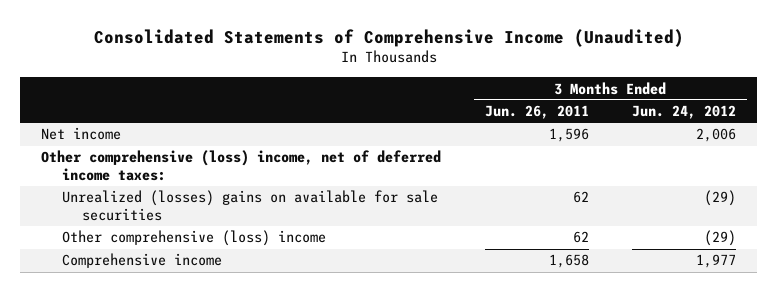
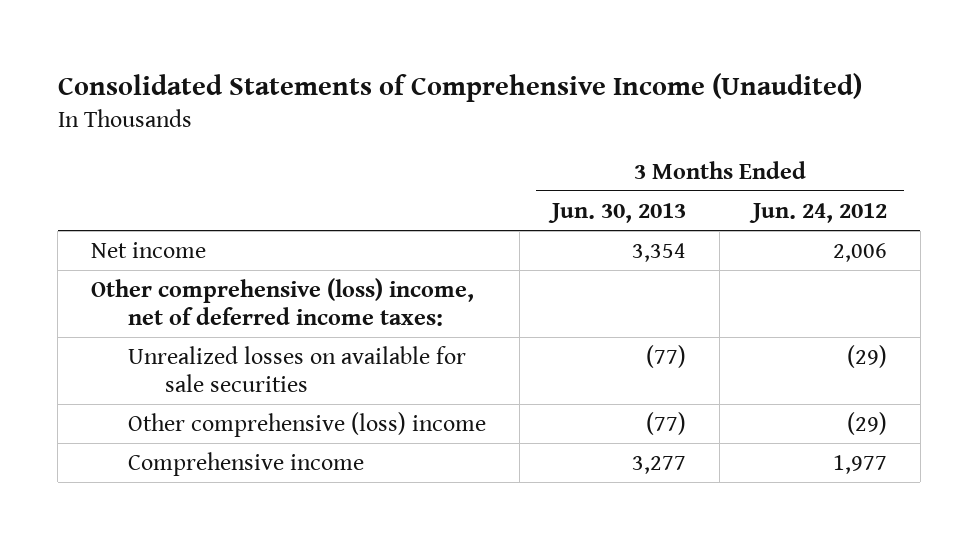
- | 3 Months Ended Jun. 26, 2011 | 3 Months Ended Jun. 24, 2012
+ | 3 Months Ended Jun. 30, 2013 | 3 Months Ended Jun. 24, 2012
- Unrealized (losses) gains on available for sale securities | 62 | (29)
+ Unrealized losses on available for sale securities | (77) | (29)

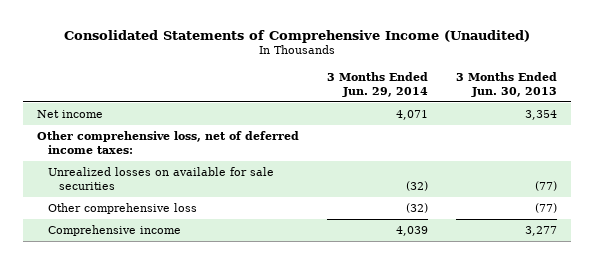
- | 3 Months Ended Jun. 30, 2013 | 3 Months Ended Jun. 24, 2012
+ | 3 Months Ended Jun. 29, 2014 | 3 Months Ended Jun. 30, 2013
- Other comprehensive (loss) income, net of deferred income taxes:
+ Other comprehensive loss, net of deferred income taxes:
- Other comprehensive (loss) income | (77) | (29)
+ Other comprehensive loss | (32) | (77)

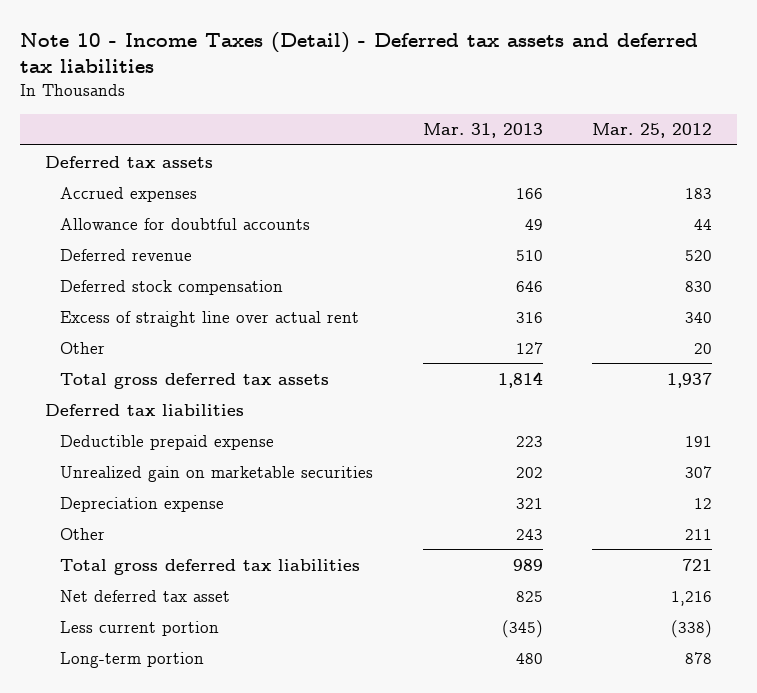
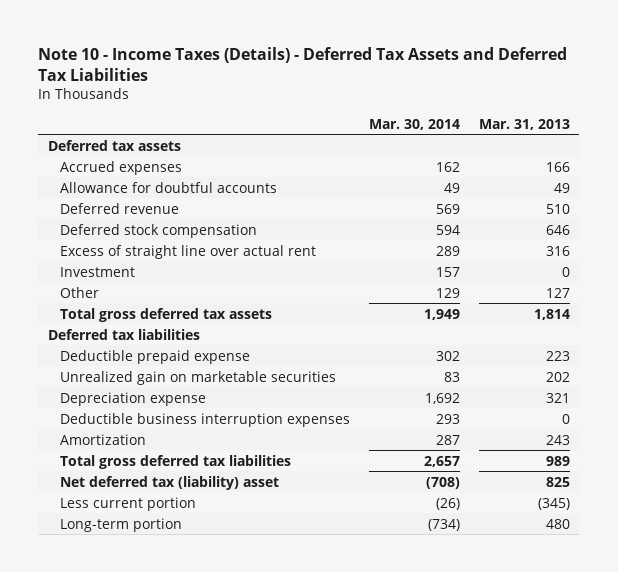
- Note 10 - Income Taxes (Detail) - Deferred tax assets and deferred tax liabilities
+ Note 10 - Income Taxes (Details) - Deferred Tax Assets and Deferred Tax Liabilities
- | Mar. 31, 2013 | Mar. 25, 2012
+ | Mar. 30, 2014 | Mar. 31, 2013
+ Investment | 157 | 0
- Other | 243 | 211
+ Deductible business interruption expenses | 293 | 0
+ Amortization | 287 | 243
- Net deferred tax asset | 825 | 1,216
+ Net deferred tax (liability) asset | (708) | 825

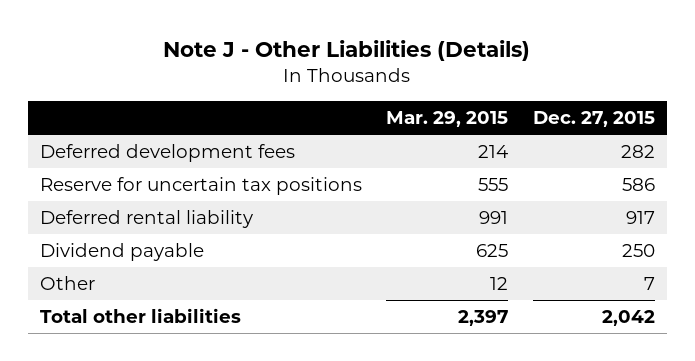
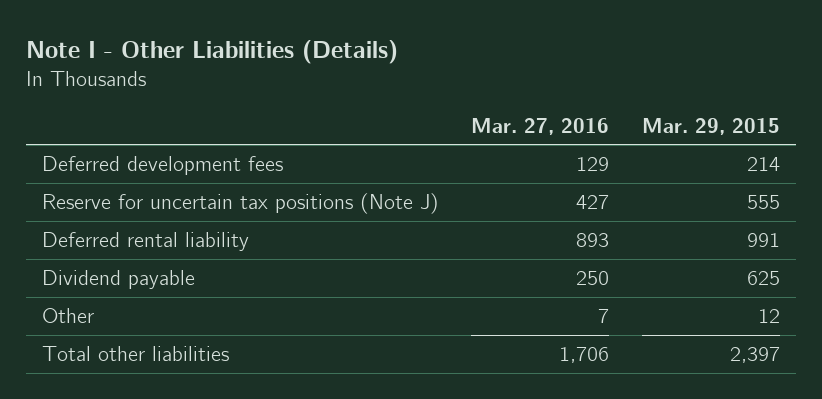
- Note J - Other Liabilities (Details)
+ Note I - Other Liabilities (Details)
- | Mar. 29, 2015 | Dec. 27, 2015
+ | Mar. 27, 2016 | Mar. 29, 2015
- Reserve for uncertain tax positions | 555 | 586
+ Reserve for uncertain tax positions (Note J) | 427 | 555

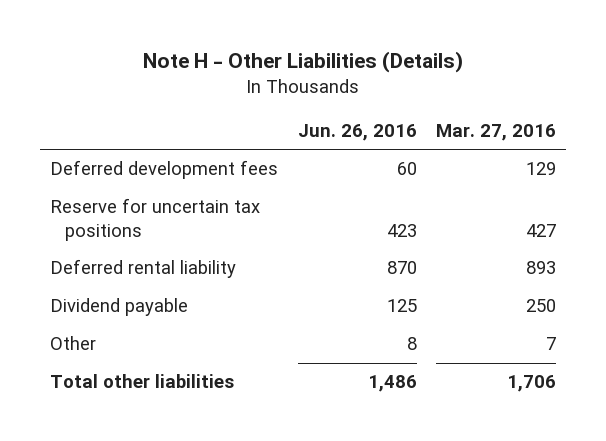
- Note I - Other Liabilities (Details)
+ Note H - Other Liabilities (Details)
- | Mar. 27, 2016 | Mar. 29, 2015
+ | Jun. 26, 2016 | Mar. 27, 2016
- Reserve for uncertain tax positions (Note J) | 427 | 555
+ Reserve for uncertain tax positions | 423 | 427

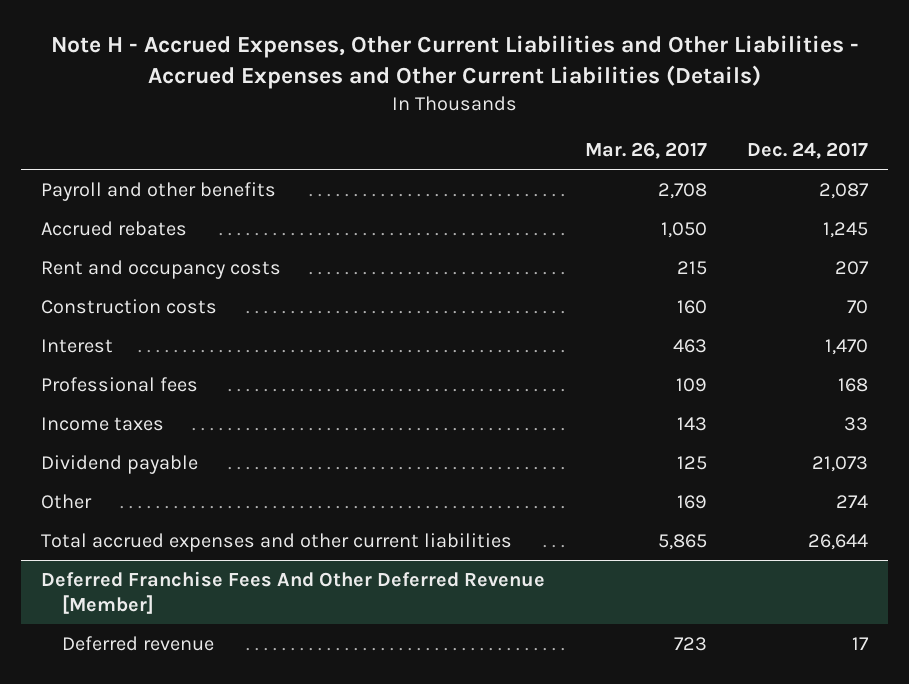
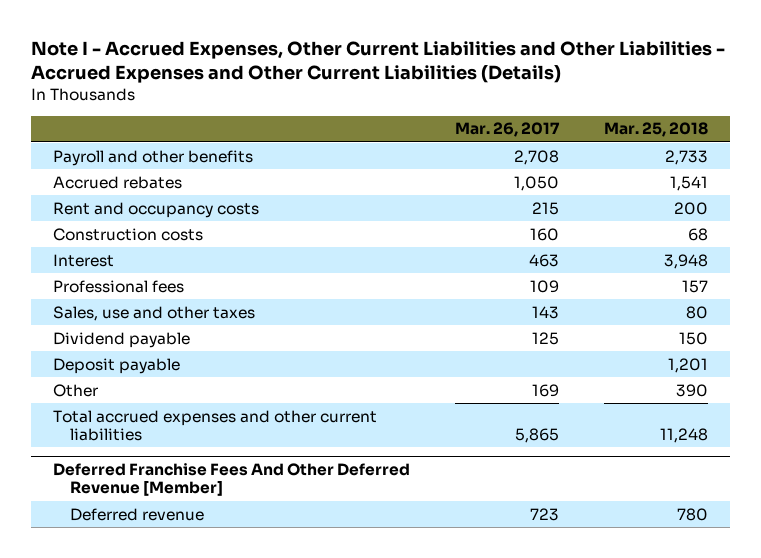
- Note H - Accrued Expenses, Other Current Liabilities and Other Liabilities - Accrued Expenses and Other Current Liabilities (Details)
+ Note I - Accrued Expenses, Other Current Liabilities and Other Liabilities - Accrued Expenses and Other Current Liabilities (Details)
- | Mar. 26, 2017 | Dec. 24, 2017
+ | Mar. 26, 2017 | Mar. 25, 2018
- Income taxes | 143 | 33
+ Sales, use and other taxes | 143 | 80
+ Deposit payable | | 1,201

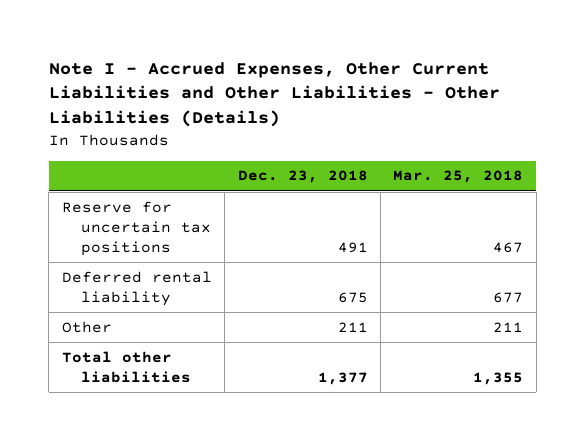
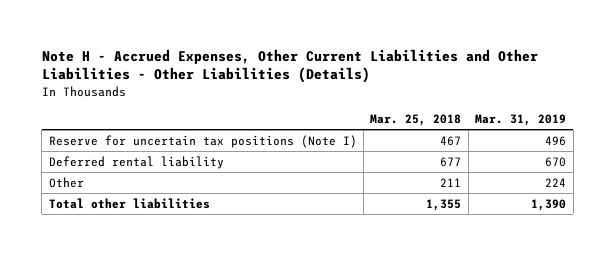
- Note I - Accrued Expenses, Other Current Liabilities and Other Liabilities - Other Liabilities (Details)
+ Note H - Accrued Expenses, Other Current Liabilities and Other Liabilities - Other Liabilities (Details)
- | Dec. 23, 2018 | Mar. 25, 2018
+ | Mar. 25, 2018 | Mar. 31, 2019
- Reserve for uncertain tax positions | 491 | 467
+ Reserve for uncertain tax positions (Note I) | 467 | 496

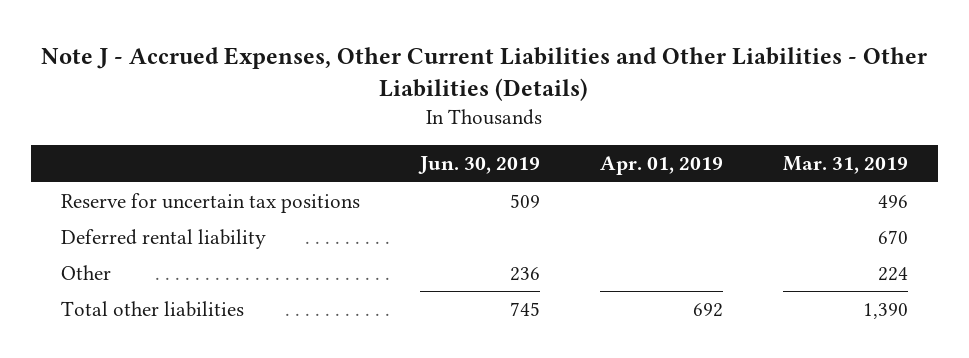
- Note H - Accrued Expenses, Other Current Liabilities and Other Liabilities - Other Liabilities (Details)
+ Note J - Accrued Expenses, Other Current Liabilities and Other Liabilities - Other Liabilities (Details)
- | Mar. 25, 2018 | Mar. 31, 2019
+ | Jun. 30, 2019 | Apr. 01, 2019 | Mar. 31, 2019
- Reserve for uncertain tax positions (Note I) | 467 | 496
+ Reserve for uncertain tax positions | 509 | | 496

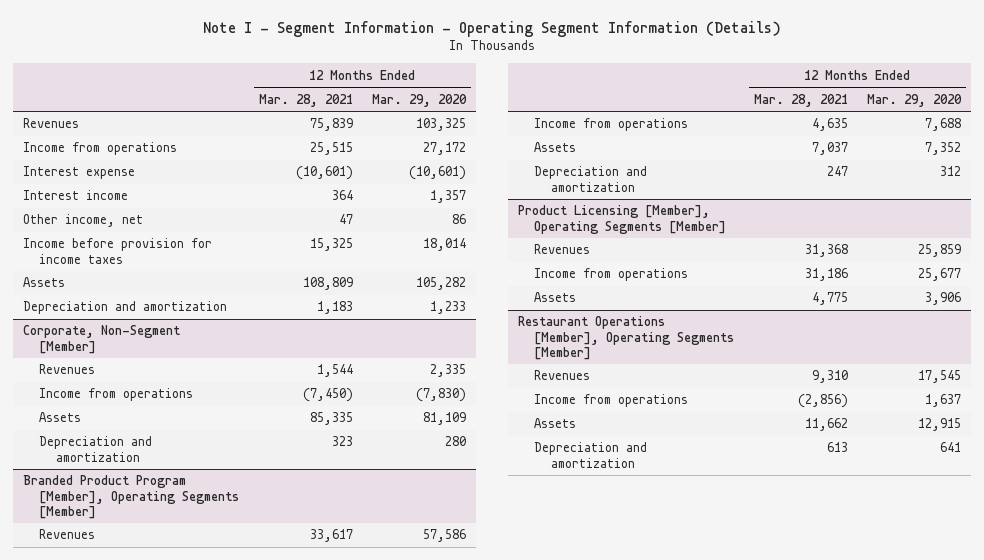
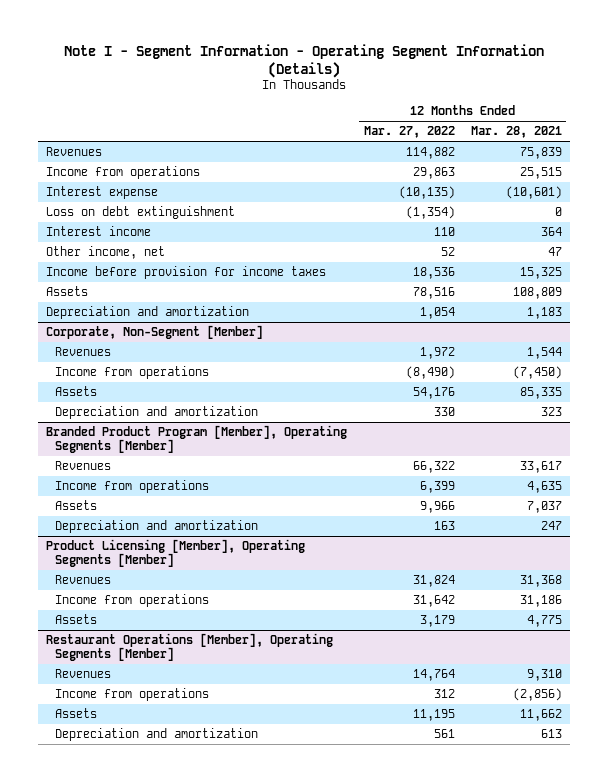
- | 12 Months Ended Mar. 28, 2021 | 12 Months Ended Mar. 29, 2020
+ | 12 Months Ended Mar. 27, 2022 | 12 Months Ended Mar. 28, 2021
+ Loss on debt extinguishment | (1,354) | 0

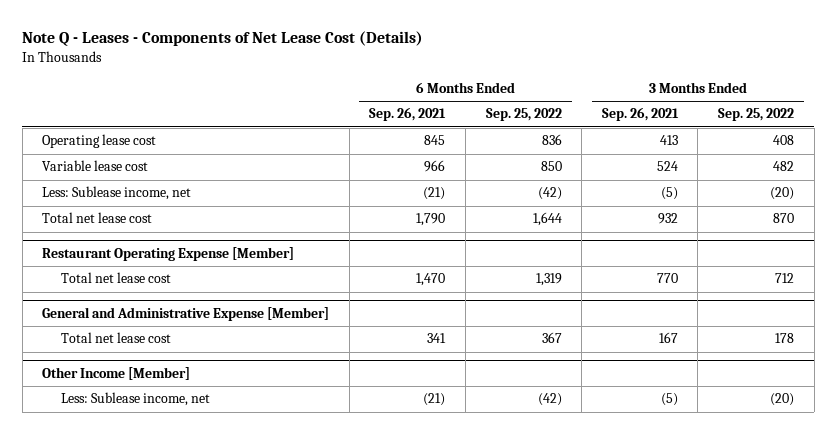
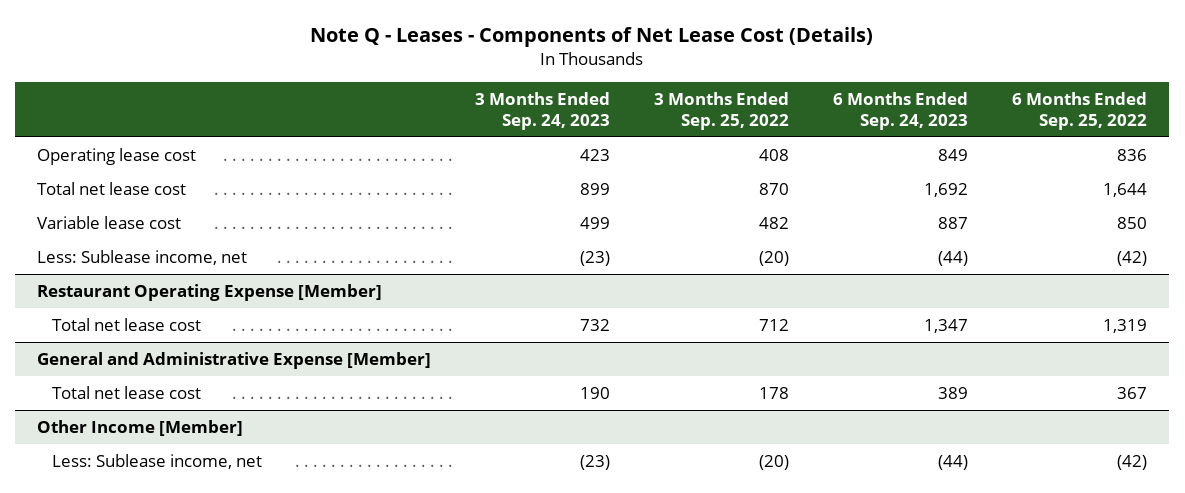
- | 6 Months Ended Sep. 26, 2021 | 6 Months Ended Sep. 25, 2022 | 3 Months Ended Sep. 26, 2021 | 3 Months Ended Sep. 25, 2022
+ | 3 Months Ended Sep. 24, 2023 | 3 Months Ended Sep. 25, 2022 | 6 Months Ended Sep. 24, 2023 | 6 Months Ended Sep. 25, 2022
moved up: Total net lease cost | 899 | 870 | 1,692 | 1,644

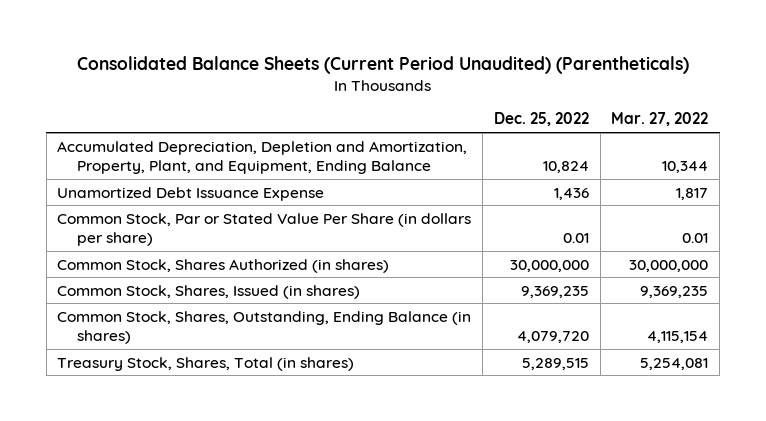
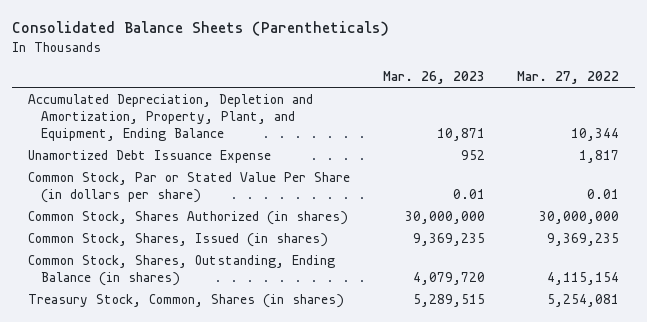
- Consolidated Balance Sheets (Current Period Unaudited) (Parentheticals)
+ Consolidated Balance Sheets (Parentheticals)
- | Dec. 25, 2022 | Mar. 27, 2022
+ | Mar. 26, 2023 | Mar. 27, 2022
- Treasury Stock, Shares, Total (in shares) | 5,289,515 | 5,254,081
+ Treasury Stock, Common, Shares (in shares) | 5,289,515 | 5,254,081

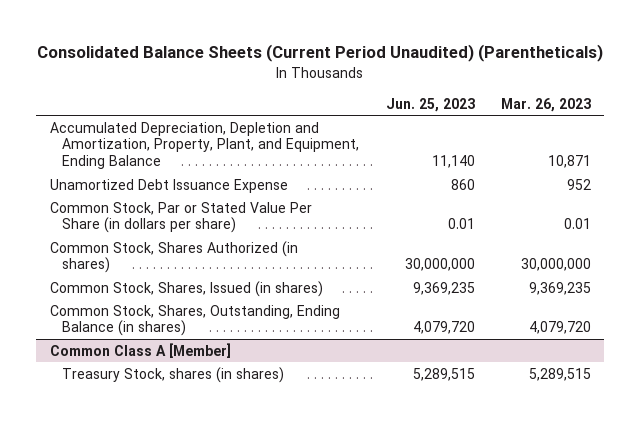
- Consolidated Balance Sheets (Parentheticals)
+ Consolidated Balance Sheets (Current Period Unaudited) (Parentheticals)
- | Mar. 26, 2023 | Mar. 27, 2022
+ | Jun. 25, 2023 | Mar. 26, 2023
- Treasury Stock, Common, Shares (in shares) | 5,289,515 | 5,254,081
+ Common Class A [Member]
+ Treasury Stock, shares (in shares) | 5,289,515 | 5,289,515

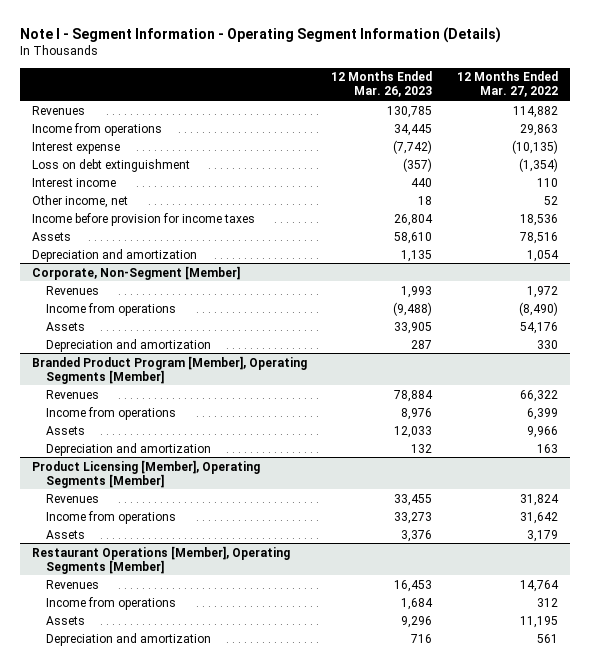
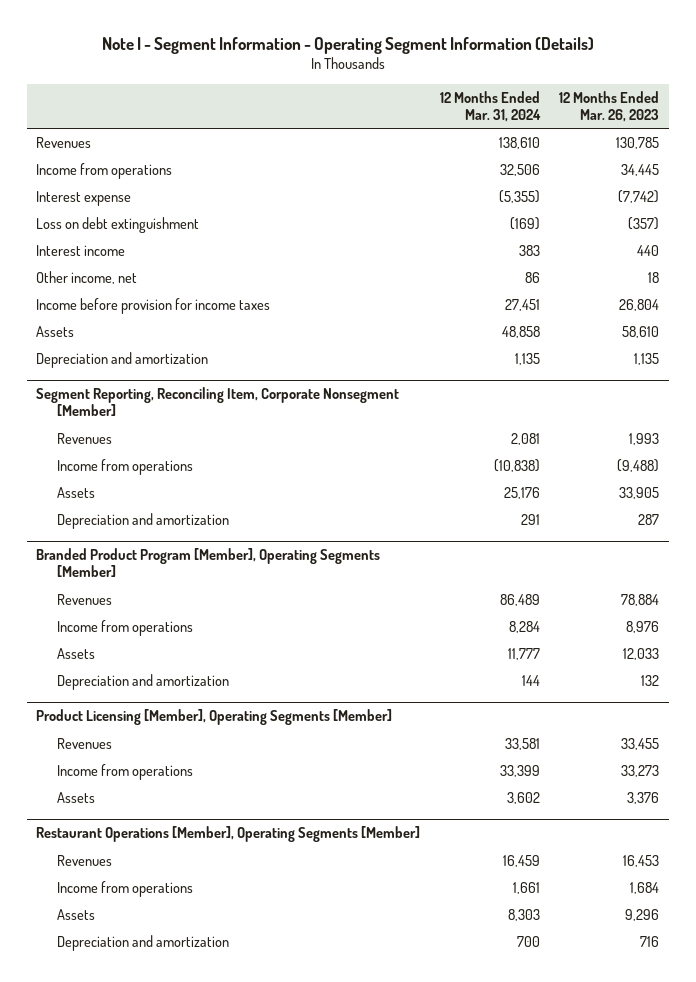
- | 12 Months Ended Mar. 26, 2023 | 12 Months Ended Mar. 27, 2022
+ | 12 Months Ended Mar. 31, 2024 | 12 Months Ended Mar. 26, 2023
- Corporate, Non-Segment [Member]
+ Segment Reporting, Reconciling Item, Corporate Nonsegment [Member]

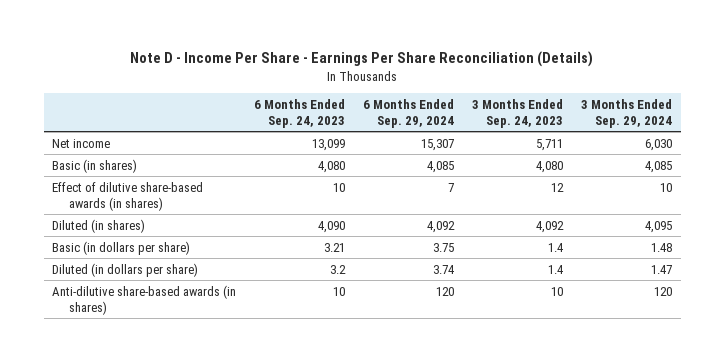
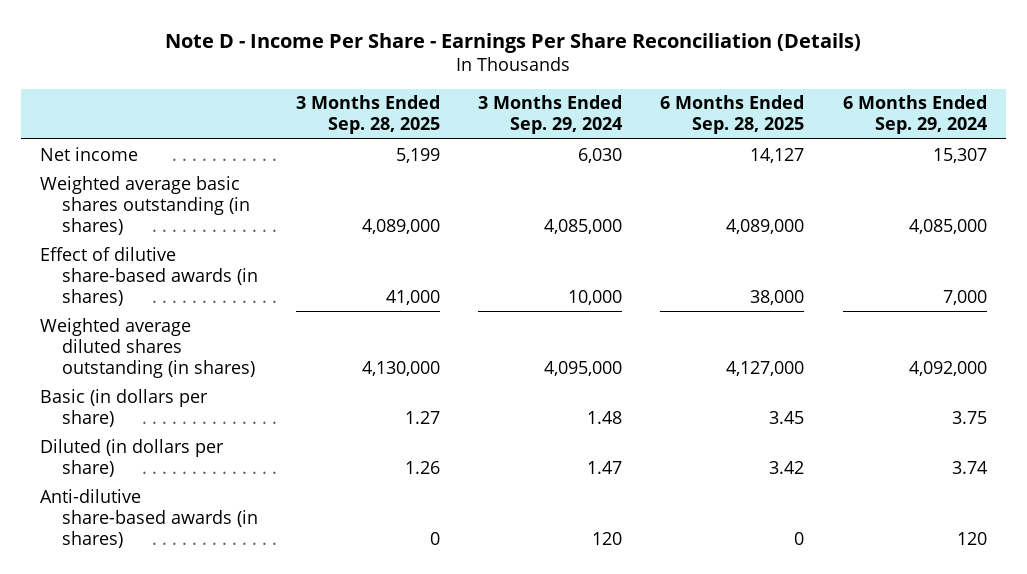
- | 6 Months Ended Sep. 24, 2023 | 6 Months Ended Sep. 29, 2024 | 3 Months Ended Sep. 24, 2023 | 3 Months Ended Sep. 29, 2024
+ | 3 Months Ended Sep. 28, 2025 | 3 Months Ended Sep. 29, 2024 | 6 Months Ended Sep. 28, 2025 | 6 Months Ended Sep. 29, 2024
- Basic (in shares) | 4,080 | 4,085 | 4,080 | 4,085
- Effect of dilutive share-based awards (in shares) | 10 | 7 | 12 | 10
- Diluted (in shares) | 4,090 | 4,092 | 4,092 | 4,095
+ Weighted average basic shares outstanding (in shares) | 4,089,000 | 4,085,000 | 4,089,000 | 4,085,000
+ Effect of dilutive share-based awards (in shares) | 41,000 | 10,000 | 38,000 | 7,000
+ Weighted average diluted shares outstanding (in shares) | 4,130,000 | 4,095,000 | 4,127,000 | 4,092,000

